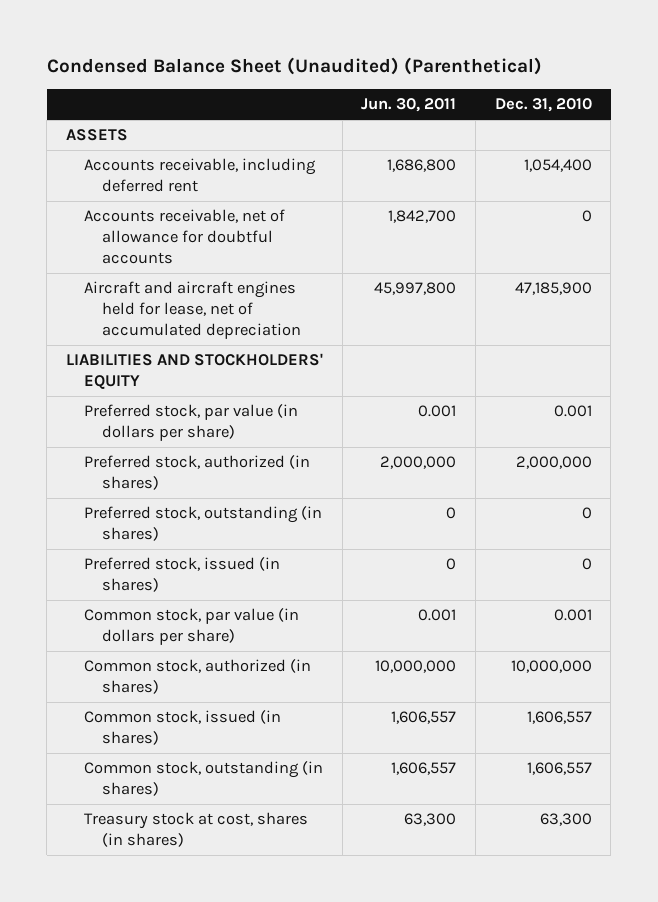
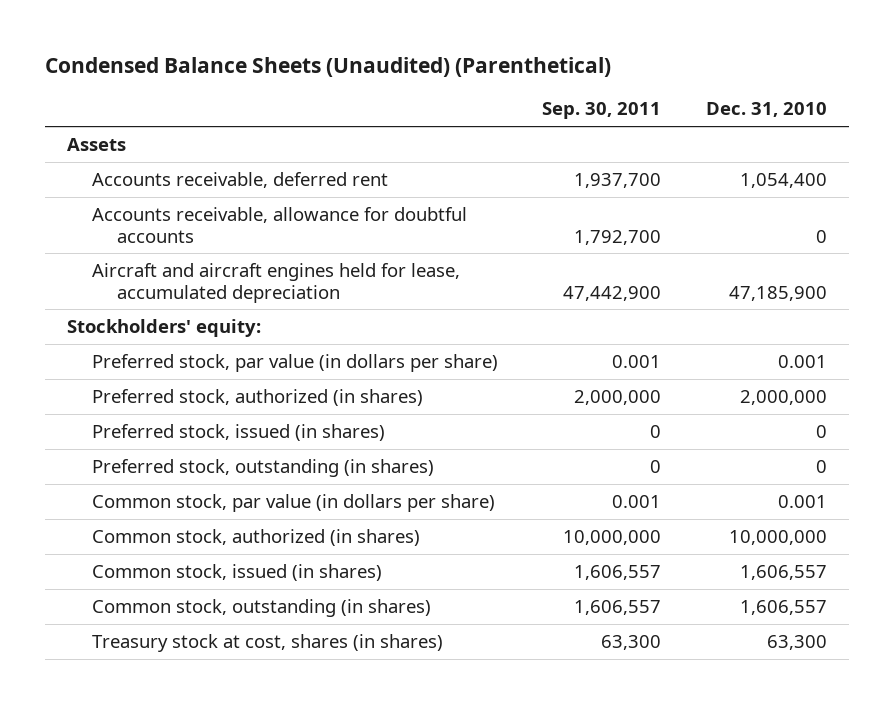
- Condensed Balance Sheet (Unaudited) (Parenthetical)
+ Condensed Balance Sheets (Unaudited) (Parenthetical)
- | Jun. 30, 2011 | Dec. 31, 2010
+ | Sep. 30, 2011 | Dec. 31, 2010
- ASSETS
- Accounts receivable, including deferred rent | 1,686,800 | 1,054,400
- Accounts receivable, net of allowance for doubtful accounts | 1,842,700 | 0
- Aircraft and aircraft engines held for lease, net of accumulated depreciation | 45,997,800 | 47,185,900
- LIABILITIES AND STOCKHOLDERS' EQUITY
+ Assets
+ Accounts receivable, deferred rent | 1,937,700 | 1,054,400
+ Accounts receivable, allowance for doubtful accounts | 1,792,700 | 0
+ Aircraft and aircraft engines held for lease, accumulated depreciation | 47,442,900 | 47,185,900
+ Stockholders' equity:
moved down: Preferred stock, outstanding (in shares) | 0 | 0

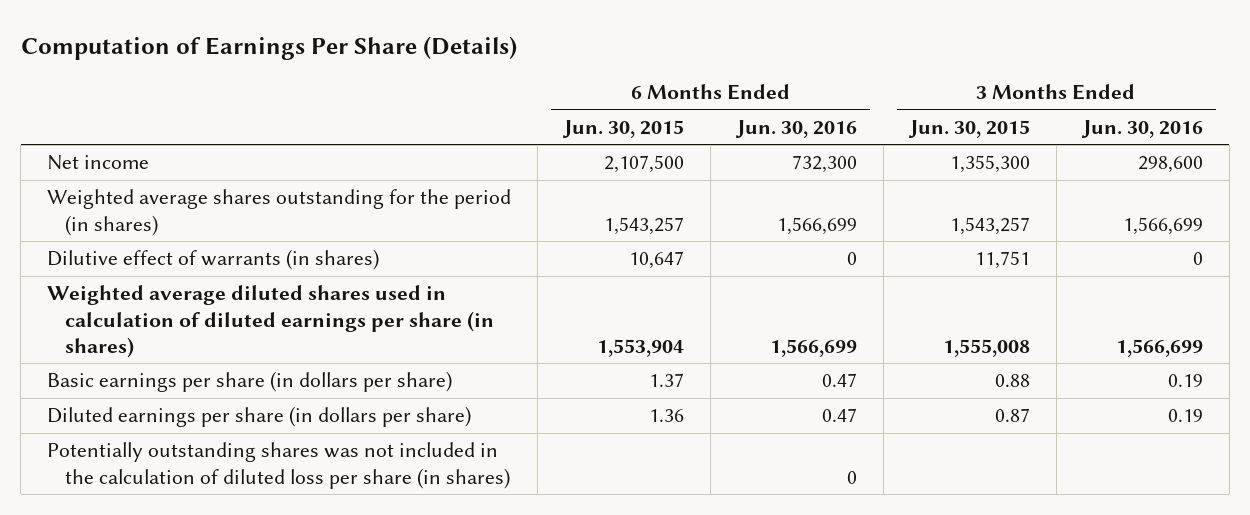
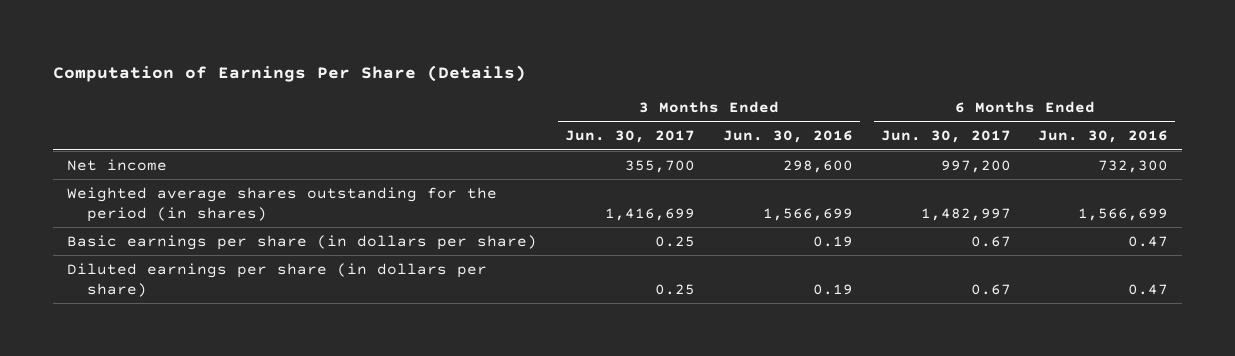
- | 6 Months Ended Jun. 30, 2015 | 6 Months Ended Jun. 30, 2016 | 3 Months Ended Jun. 30, 2015 | 3 Months Ended Jun. 30, 2016
+ | 3 Months Ended Jun. 30, 2017 | 3 Months Ended Jun. 30, 2016 | 6 Months Ended Jun. 30, 2017 | 6 Months Ended Jun. 30, 2016
- Dilutive effect of warrants (in shares) | 10,647 | 0 | 11,751 | 0
- Weighted average diluted shares used in calculation of diluted earnings per share (in shares) | 1,553,904 | 1,566,699 | 1,555,008 | 1,566,699
- Potentially outstanding shares was not included in the calculation of diluted loss per share (in shares) | | 0 | |

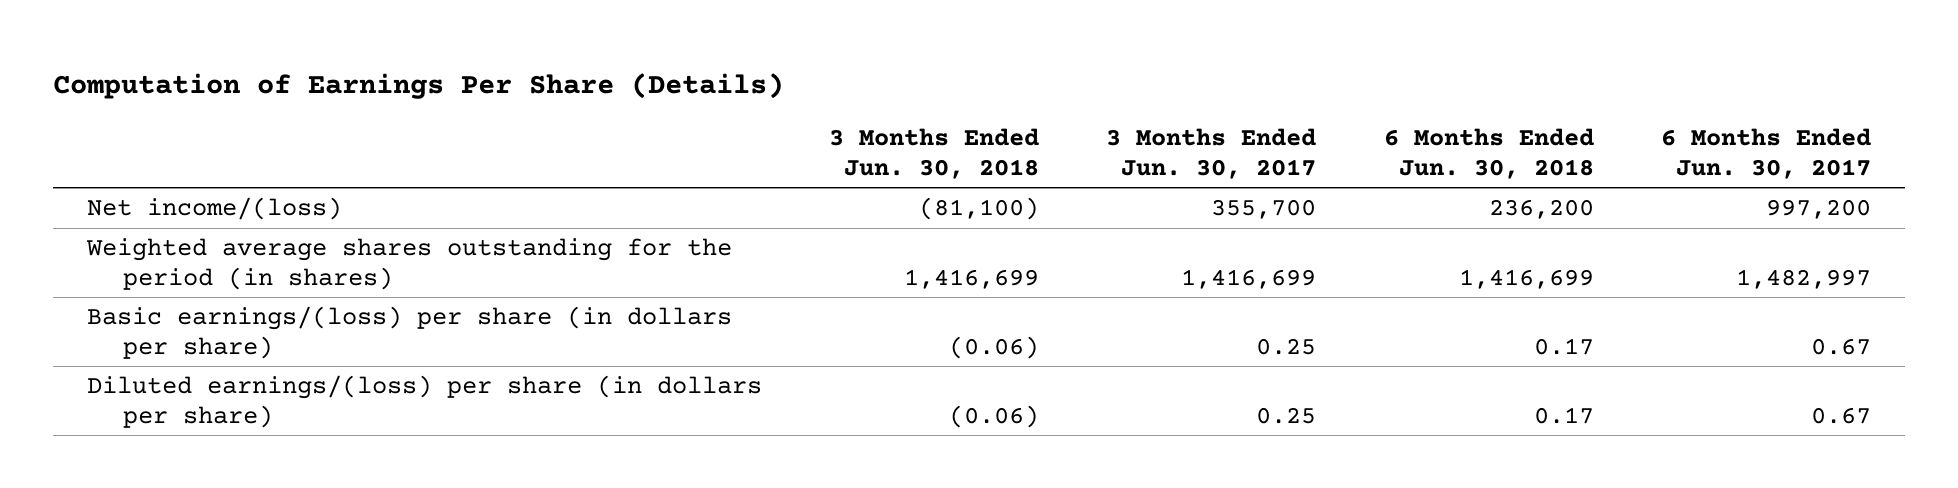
- | 3 Months Ended Jun. 30, 2017 | 3 Months Ended Jun. 30, 2016 | 6 Months Ended Jun. 30, 2017 | 6 Months Ended Jun. 30, 2016
+ | 3 Months Ended Jun. 30, 2018 | 3 Months Ended Jun. 30, 2017 | 6 Months Ended Jun. 30, 2018 | 6 Months Ended Jun. 30, 2017
- Net income | 355,700 | 298,600 | 997,200 | 732,300
+ Net income/(loss) | (81,100) | 355,700 | 236,200 | 997,200
- Basic earnings per share (in dollars per share) | 0.25 | 0.19 | 0.67 | 0.47
- Diluted earnings per share (in dollars per share) | 0.25 | 0.19 | 0.67 | 0.47
+ Basic earnings/(loss) per share (in dollars per share) | (0.06) | 0.25 | 0.17 | 0.67
+ Diluted earnings/(loss) per share (in dollars per share) | (0.06) | 0.25 | 0.17 | 0.67

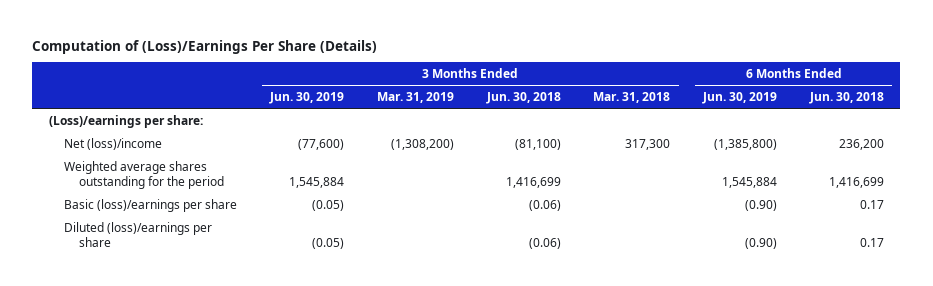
- Computation of Earnings Per Share (Details)
+ Computation of (Loss)/Earnings Per Share (Details)
- | 3 Months Ended Jun. 30, 2018 | 3 Months Ended Jun. 30, 2017 | 6 Months Ended Jun. 30, 2018 | 6 Months Ended Jun. 30, 2017
+ | 3 Months Ended Jun. 30, 2019 | 3 Months Ended Mar. 31, 2019 | 3 Months Ended Jun. 30, 2018 | 3 Months Ended Mar. 31, 2018 | 6 Months Ended Jun. 30, 2019 | 6 Months Ended Jun. 30, 2018
- Net income/(loss) | (81,100) | 355,700 | 236,200 | 997,200
- Weighted average shares outstanding for the period (in shares) | 1,416,699 | 1,416,699 | 1,416,699 | 1,482,997
- Basic earnings/(loss) per share (in dollars per share) | (0.06) | 0.25 | 0.17 | 0.67
- Diluted earnings/(loss) per share (in dollars per share) | (0.06) | 0.25 | 0.17 | 0.67
+ (Loss)/earnings per share:
+ Net (loss)/income | (77,600) | (1,308,200) | (81,100) | 317,300 | (1,385,800) | 236,200
+ Weighted average shares outstanding for the period | 1,545,884 | | 1,416,699 | | 1,545,884 | 1,416,699
+ Basic (loss)/earnings per share | (0.05) | | (0.06) | | (0.90) | 0.17
+ Diluted (loss)/earnings per share | (0.05) | | (0.06) | | (0.90) | 0.17

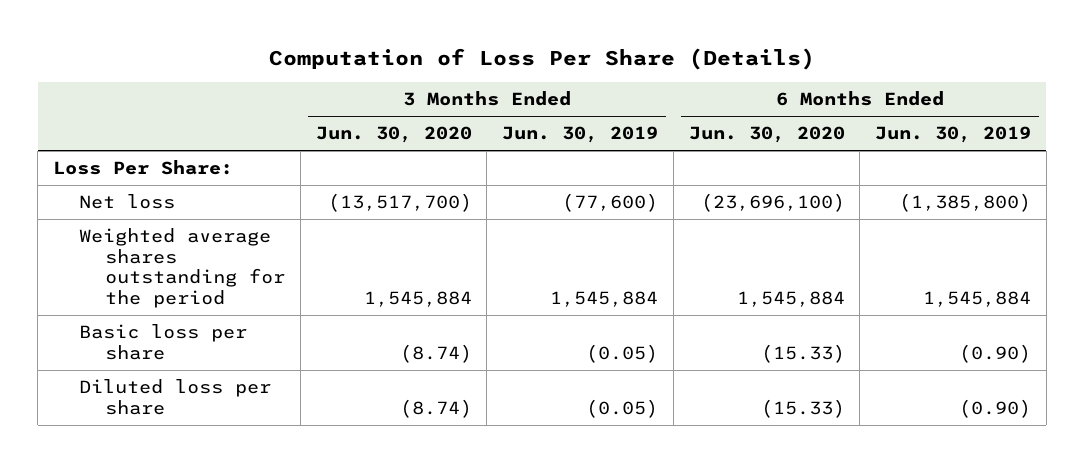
- Computation of (Loss)/Earnings Per Share (Details)
+ Computation of Loss Per Share (Details)
- | 3 Months Ended Jun. 30, 2019 | 3 Months Ended Mar. 31, 2019 | 3 Months Ended Jun. 30, 2018 | 3 Months Ended Mar. 31, 2018 | 6 Months Ended Jun. 30, 2019 | 6 Months Ended Jun. 30, 2018
+ | 3 Months Ended Jun. 30, 2020 | 3 Months Ended Jun. 30, 2019 | 6 Months Ended Jun. 30, 2020 | 6 Months Ended Jun. 30, 2019
- (Loss)/earnings per share:
- Net (loss)/income | (77,600) | (1,308,200) | (81,100) | 317,300 | (1,385,800) | 236,200
+ Loss Per Share:
+ Net loss | (13,517,700) | (77,600) | (23,696,100) | (1,385,800)
- Basic (loss)/earnings per share | (0.05) | | (0.06) | | (0.90) | 0.17
- Diluted (loss)/earnings per share | (0.05) | | (0.06) | | (0.90) | 0.17
+ Basic loss per share | (8.74) | (0.05) | (15.33) | (0.90)
+ Diluted loss per share | (8.74) | (0.05) | (15.33) | (0.90)

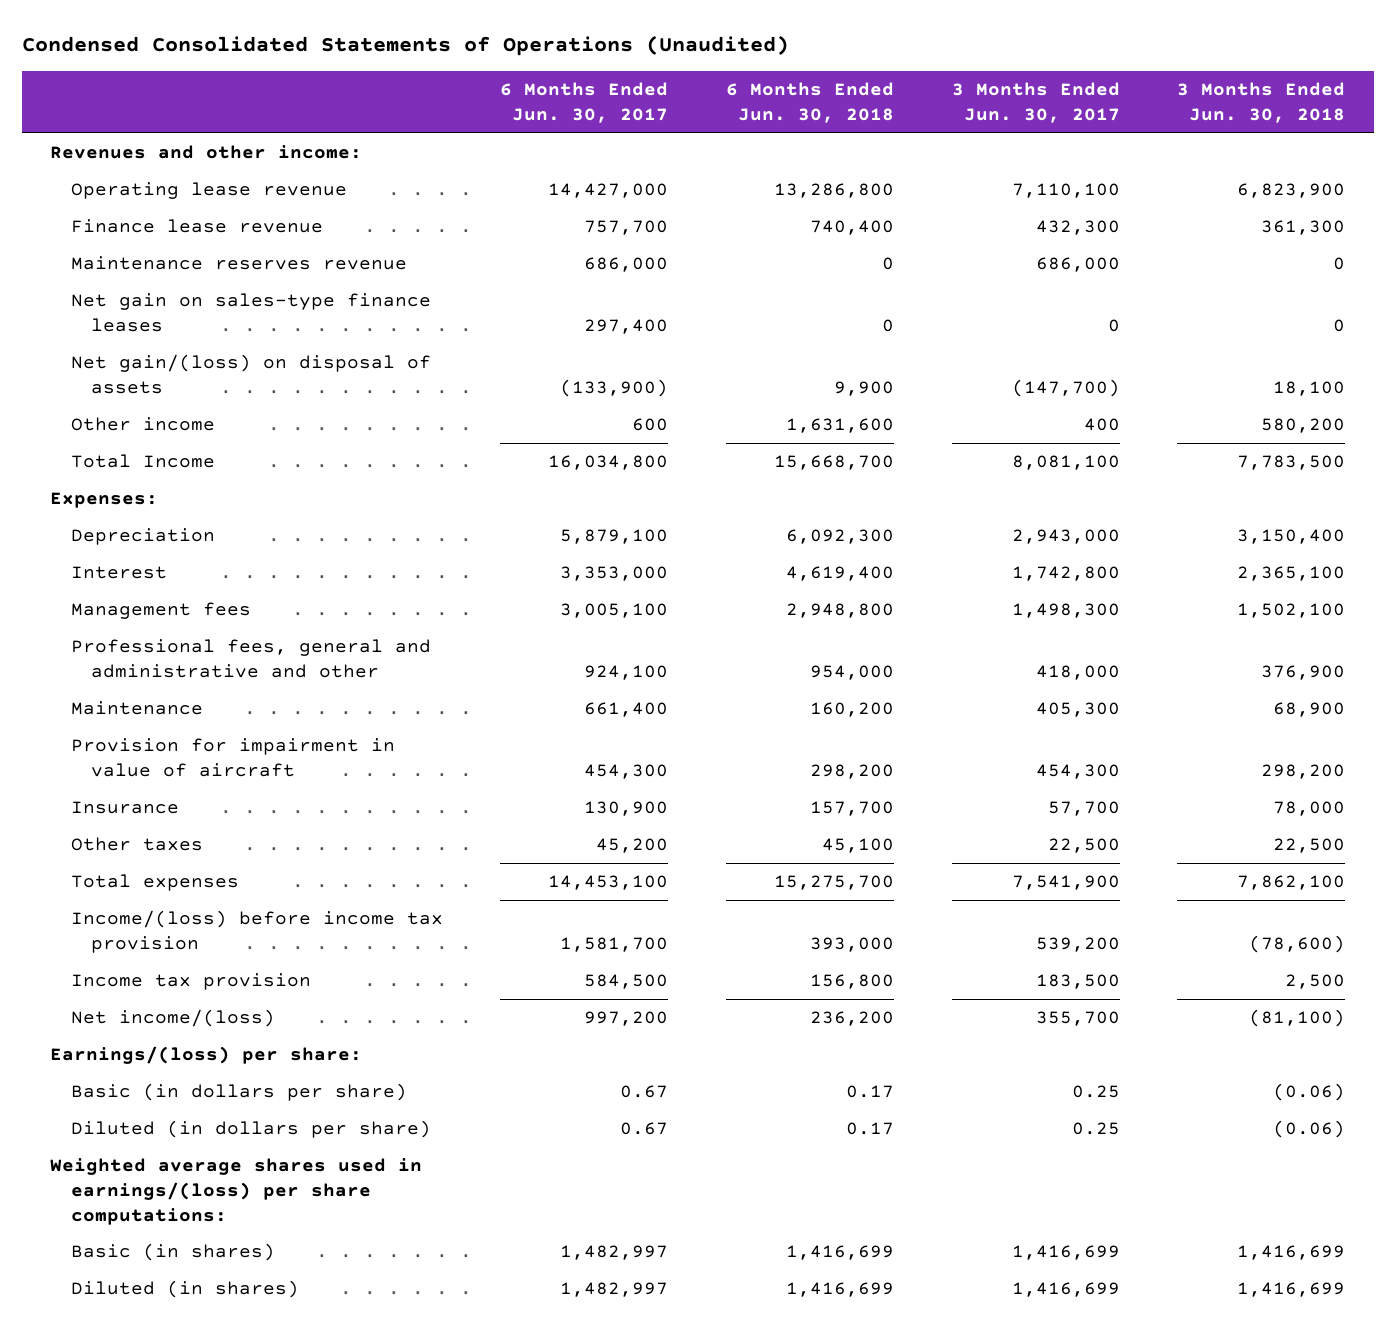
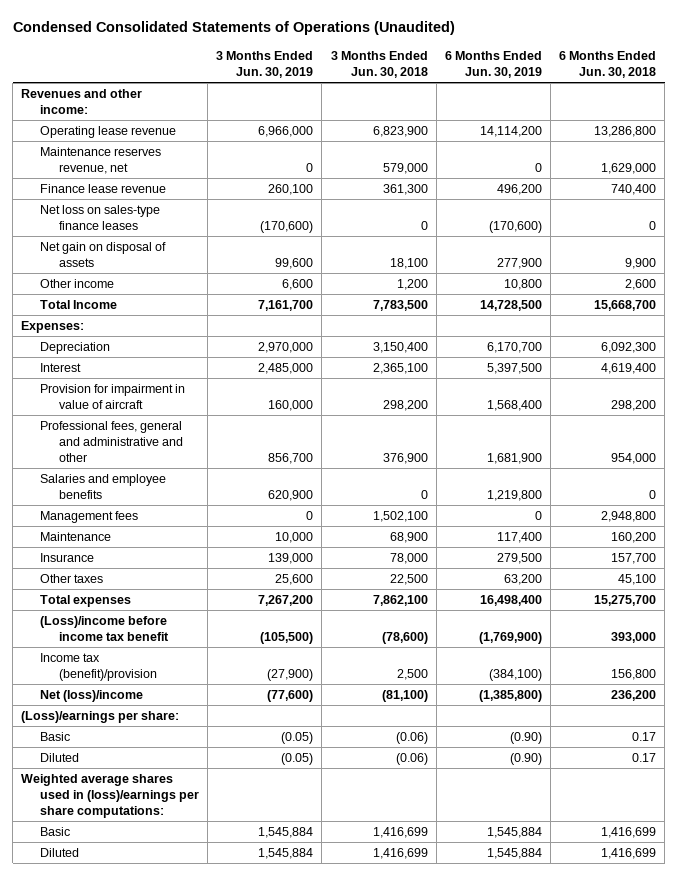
- | 6 Months Ended Jun. 30, 2017 | 6 Months Ended Jun. 30, 2018 | 3 Months Ended Jun. 30, 2017 | 3 Months Ended Jun. 30, 2018
+ | 3 Months Ended Jun. 30, 2019 | 3 Months Ended Jun. 30, 2018 | 6 Months Ended Jun. 30, 2019 | 6 Months Ended Jun. 30, 2018
+ Maintenance reserves revenue, net | 0 | 579,000 | 0 | 1,629,000
- Maintenance reserves revenue | 686,000 | 0 | 686,000 | 0
- Net gain on sales-type finance leases | 297,400 | 0 | 0 | 0
- Net gain/(loss) on disposal of assets | (133,900) | 9,900 | (147,700) | 18,100
- Other income | 600 | 1,631,600 | 400 | 580,200
+ Net loss on sales-type finance leases | (170,600) | 0 | (170,600) | 0
+ Net gain on disposal of assets | 99,600 | 18,100 | 277,900 | 9,900
+ Other income | 6,600 | 1,200 | 10,800 | 2,600
moved up: Provision for impairment in value of aircraft | 160,000 | 298,200 | 1,568,400 | 298,200
+ Salaries and employee benefits | 620,900 | 0 | 1,219,800 | 0
moved down: Management fees | 0 | 1,502,100 | 0 | 2,948,800
- Income/(loss) before income tax provision | 1,581,700 | 393,000 | 539,200 | (78,600)
- Income tax provision | 584,500 | 156,800 | 183,500 | 2,500
- Net income/(loss) | 997,200 | 236,200 | 355,700 | (81,100)
- Earnings/(loss) per share:
- Basic (in dollars per share) | 0.67 | 0.17 | 0.25 | (0.06)
- Diluted (in dollars per share) | 0.67 | 0.17 | 0.25 | (0.06)
- Weighted average shares used in earnings/(loss) per share computations:
- Basic (in shares) | 1,482,997 | 1,416,699 | 1,416,699 | 1,416,699
- Diluted (in shares) | 1,482,997 | 1,416,699 | 1,416,699 | 1,416,699
+ (Loss)/income before income tax benefit | (105,500) | (78,600) | (1,769,900) | 393,000
+ Income tax (benefit)/provision | (27,900) | 2,500 | (384,100) | 156,800
+ Net (loss)/income | (77,600) | (81,100) | (1,385,800) | 236,200
+ (Loss)/earnings per share:
+ Basic | (0.05) | (0.06) | (0.90) | 0.17
+ Diluted | (0.05) | (0.06) | (0.90) | 0.17
+ Weighted average shares used in (loss)/earnings per share computations:
+ Basic | 1,545,884 | 1,416,699 | 1,545,884 | 1,416,699
+ Diluted | 1,545,884 | 1,416,699 | 1,545,884 | 1,416,699

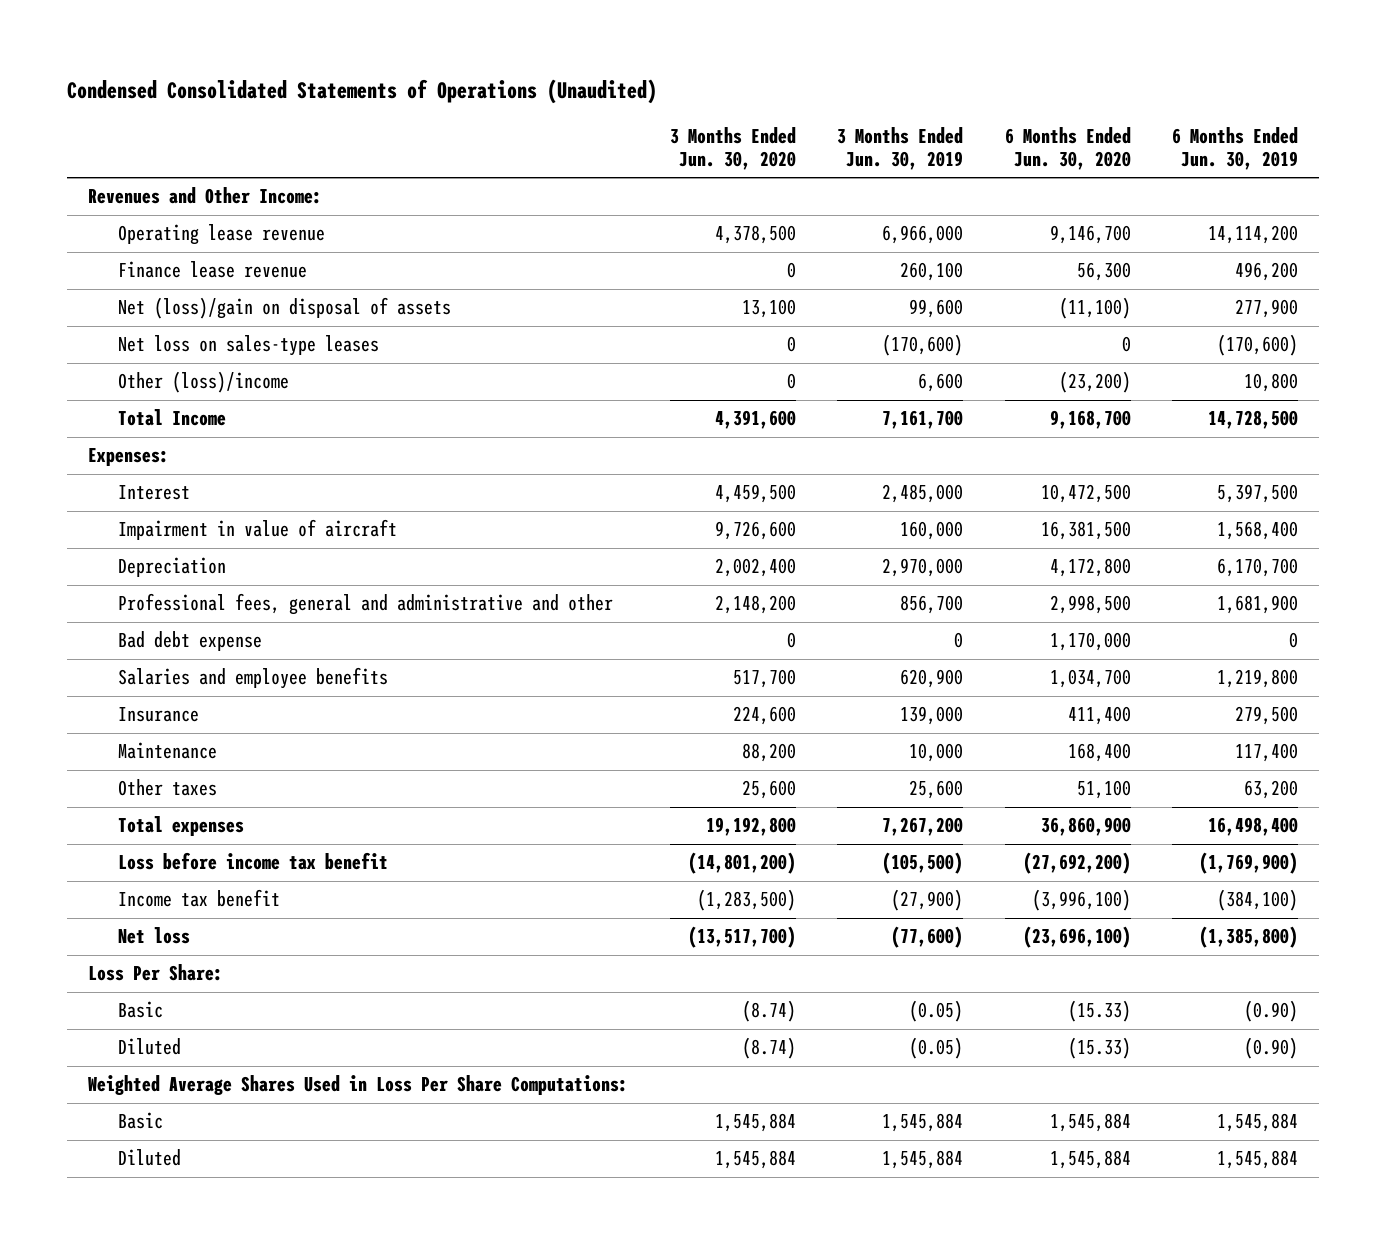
- | 3 Months Ended Jun. 30, 2019 | 3 Months Ended Jun. 30, 2018 | 6 Months Ended Jun. 30, 2019 | 6 Months Ended Jun. 30, 2018
+ | 3 Months Ended Jun. 30, 2020 | 3 Months Ended Jun. 30, 2019 | 6 Months Ended Jun. 30, 2020 | 6 Months Ended Jun. 30, 2019
- Revenues and other income:
+ Revenues and Other Income:
- Maintenance reserves revenue, net | 0 | 579,000 | 0 | 1,629,000
- Net loss on sales-type finance leases | (170,600) | 0 | (170,600) | 0
- Net gain on disposal of assets | 99,600 | 18,100 | 277,900 | 9,900
- Other income | 6,600 | 1,200 | 10,800 | 2,600
+ Net (loss)/gain on disposal of assets | 13,100 | 99,600 | (11,100) | 277,900
+ Net loss on sales-type leases | 0 | (170,600) | 0 | (170,600)
+ Other (loss)/income | 0 | 6,600 | (23,200) | 10,800
- Provision for impairment in value of aircraft | 160,000 | 298,200 | 1,568,400 | 298,200
+ Impairment in value of aircraft | 9,726,600 | 160,000 | 16,381,500 | 1,568,400
moved down: Depreciation | 2,002,400 | 2,970,000 | 4,172,800 | 6,170,700
+ Bad debt expense | 0 | 0 | 1,170,000 | 0
- Management fees | 0 | 1,502,100 | 0 | 2,948,800
moved down: Maintenance | 88,200 | 10,000 | 168,400 | 117,400
- (Loss)/income before income tax benefit | (105,500) | (78,600) | (1,769,900) | 393,000
- Income tax (benefit)/provision | (27,900) | 2,500 | (384,100) | 156,800
- Net (loss)/income | (77,600) | (81,100) | (1,385,800) | 236,200
- (Loss)/earnings per share:
+ Loss before income tax benefit | (14,801,200) | (105,500) | (27,692,200) | (1,769,900)
+ Income tax benefit | (1,283,500) | (27,900) | (3,996,100) | (384,100)
+ Net loss | (13,517,700) | (77,600) | (23,696,100) | (1,385,800)
+ Loss Per Share:
- Weighted average shares used in (loss)/earnings per share computations:
+ Weighted Average Shares Used in Loss Per Share Computations:

